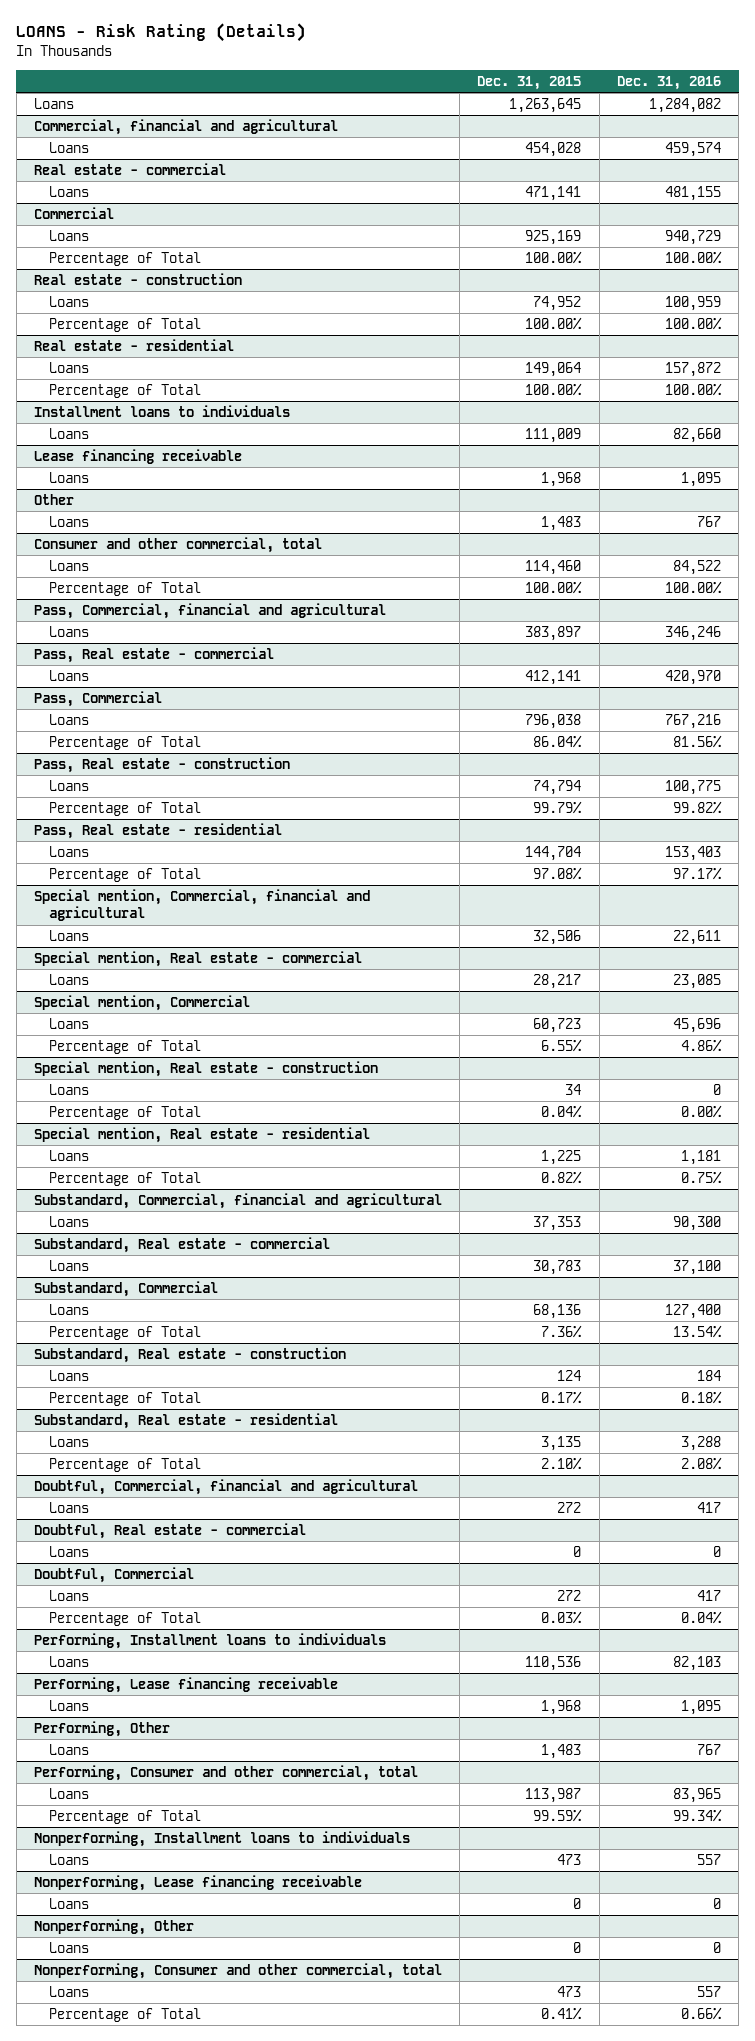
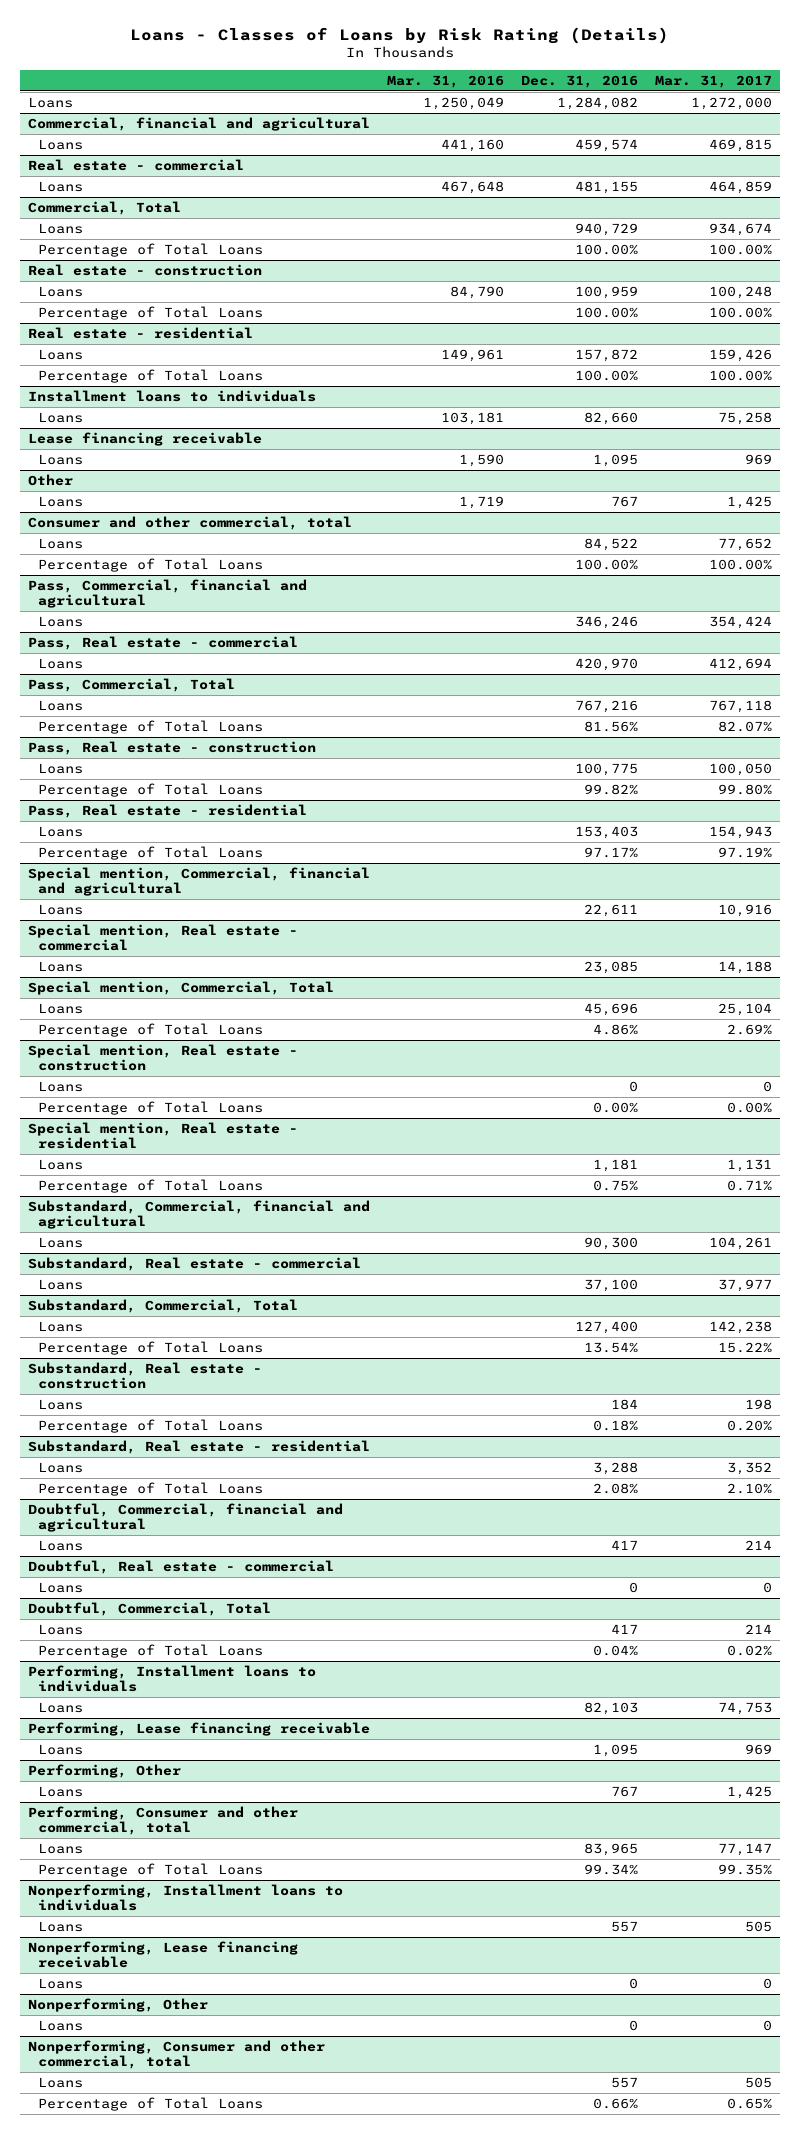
- LOANS - Risk Rating (Details)
+ Loans - Classes of Loans by Risk Rating (Details)
- | Dec. 31, 2015 | Dec. 31, 2016
+ | Mar. 31, 2016 | Dec. 31, 2016 | Mar. 31, 2017
- Commercial
+ Commercial, Total
- Percentage of Total | 100.00% | 100.00%
+ Percentage of Total Loans | | 100.00% | 100.00%
@ Real estate - construction
- Percentage of Total | 100.00% | 100.00%
+ Percentage of Total Loans | | 100.00% | 100.00%
@ Real estate - residential
- Percentage of Total | 100.00% | 100.00%
+ Percentage of Total Loans | | 100.00% | 100.00%
@ Consumer and other commercial, total
- Percentage of Total | 100.00% | 100.00%
+ Percentage of Total Loans | | 100.00% | 100.00%
- Pass, Commercial
+ Pass, Commercial, Total
- Percentage of Total | 86.04% | 81.56%
+ Percentage of Total Loans | | 81.56% | 82.07%
@ Pass, Real estate - construction
- Percentage of Total | 99.79% | 99.82%
+ Percentage of Total Loans | | 99.82% | 99.80%
@ Pass, Real estate - residential
- Percentage of Total | 97.08% | 97.17%
+ Percentage of Total Loans | | 97.17% | 97.19%
- Special mention, Commercial
+ Special mention, Commercial, Total
- Percentage of Total | 6.55% | 4.86%
+ Percentage of Total Loans | | 4.86% | 2.69%
@ Special mention, Real estate - construction
- Percentage of Total | 0.04% | 0.00%
+ Percentage of Total Loans | | 0.00% | 0.00%
@ Special mention, Real estate - residential
- Percentage of Total | 0.82% | 0.75%
+ Percentage of Total Loans | | 0.75% | 0.71%
- Substandard, Commercial
+ Substandard, Commercial, Total
- Percentage of Total | 7.36% | 13.54%
+ Percentage of Total Loans | | 13.54% | 15.22%
@ Substandard, Real estate - construction
- Percentage of Total | 0.17% | 0.18%
+ Percentage of Total Loans | | 0.18% | 0.20%
@ Substandard, Real estate - residential
- Percentage of Total | 2.10% | 2.08%
+ Percentage of Total Loans | | 2.08% | 2.10%
- Doubtful, Commercial
+ Doubtful, Commercial, Total
- Percentage of Total | 0.03% | 0.04%
+ Percentage of Total Loans | | 0.04% | 0.02%
@ Performing, Consumer and other commercial, total
- Percentage of Total | 99.59% | 99.34%
+ Percentage of Total Loans | | 99.34% | 99.35%
@ Nonperforming, Consumer and other commercial, total
- Percentage of Total | 0.41% | 0.66%
+ Percentage of Total Loans | | 0.66% | 0.65%

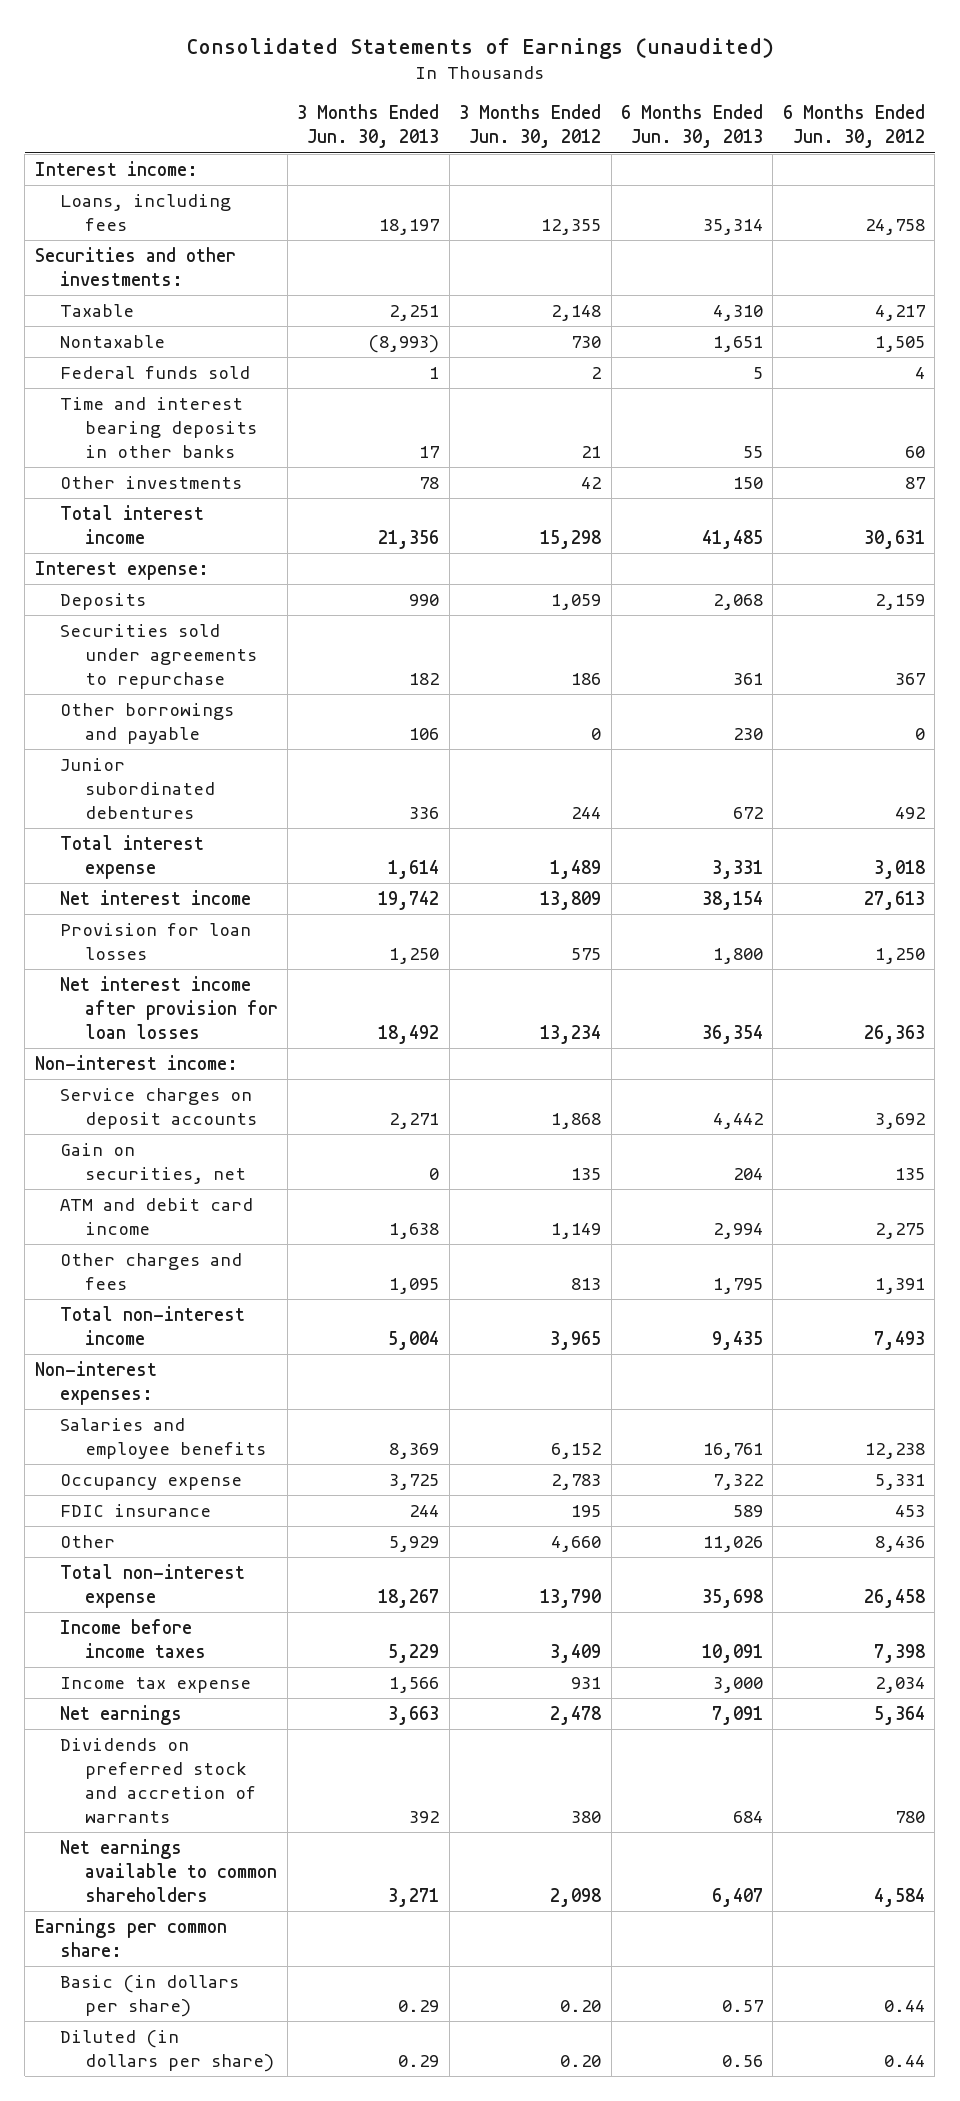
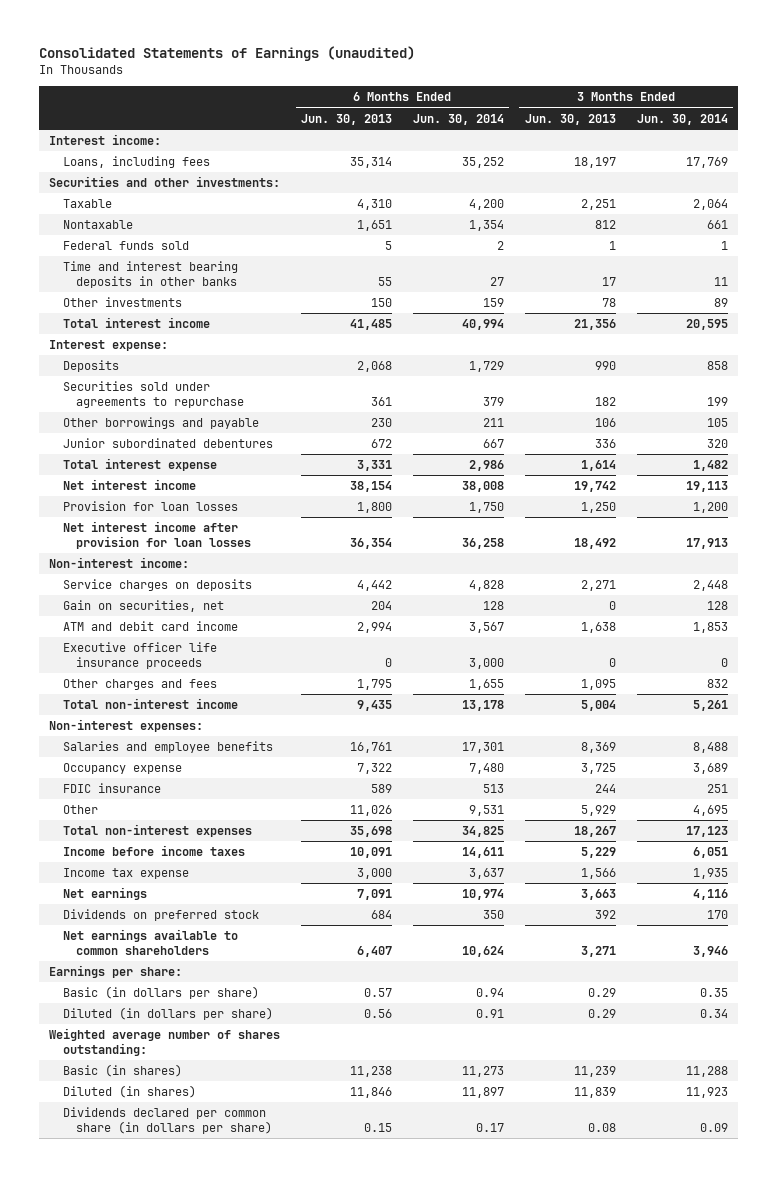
- | 3 Months Ended Jun. 30, 2013 | 3 Months Ended Jun. 30, 2012 | 6 Months Ended Jun. 30, 2013 | 6 Months Ended Jun. 30, 2012
+ | 6 Months Ended Jun. 30, 2013 | 6 Months Ended Jun. 30, 2014 | 3 Months Ended Jun. 30, 2013 | 3 Months Ended Jun. 30, 2014
- Nontaxable | (8,993) | 730 | 1,651 | 1,505
+ Nontaxable | 1,651 | 1,354 | 812 | 661
- Service charges on deposit accounts | 2,271 | 1,868 | 4,442 | 3,692
+ Service charges on deposits | 4,442 | 4,828 | 2,271 | 2,448
+ Executive officer life insurance proceeds | 0 | 3,000 | 0 | 0
- Total non-interest expense | 18,267 | 13,790 | 35,698 | 26,458
+ Total non-interest expenses | 35,698 | 34,825 | 18,267 | 17,123
- Dividends on preferred stock and accretion of warrants | 392 | 380 | 684 | 780
+ Dividends on preferred stock | 684 | 350 | 392 | 170
- Earnings per common share:
+ Earnings per share:
+ Weighted average number of shares outstanding:
+ Basic (in shares) | 11,238 | 11,273 | 11,239 | 11,288
+ Diluted (in shares) | 11,846 | 11,897 | 11,839 | 11,923
+ Dividends declared per common share (in dollars per share) | 0.15 | 0.17 | 0.08 | 0.09

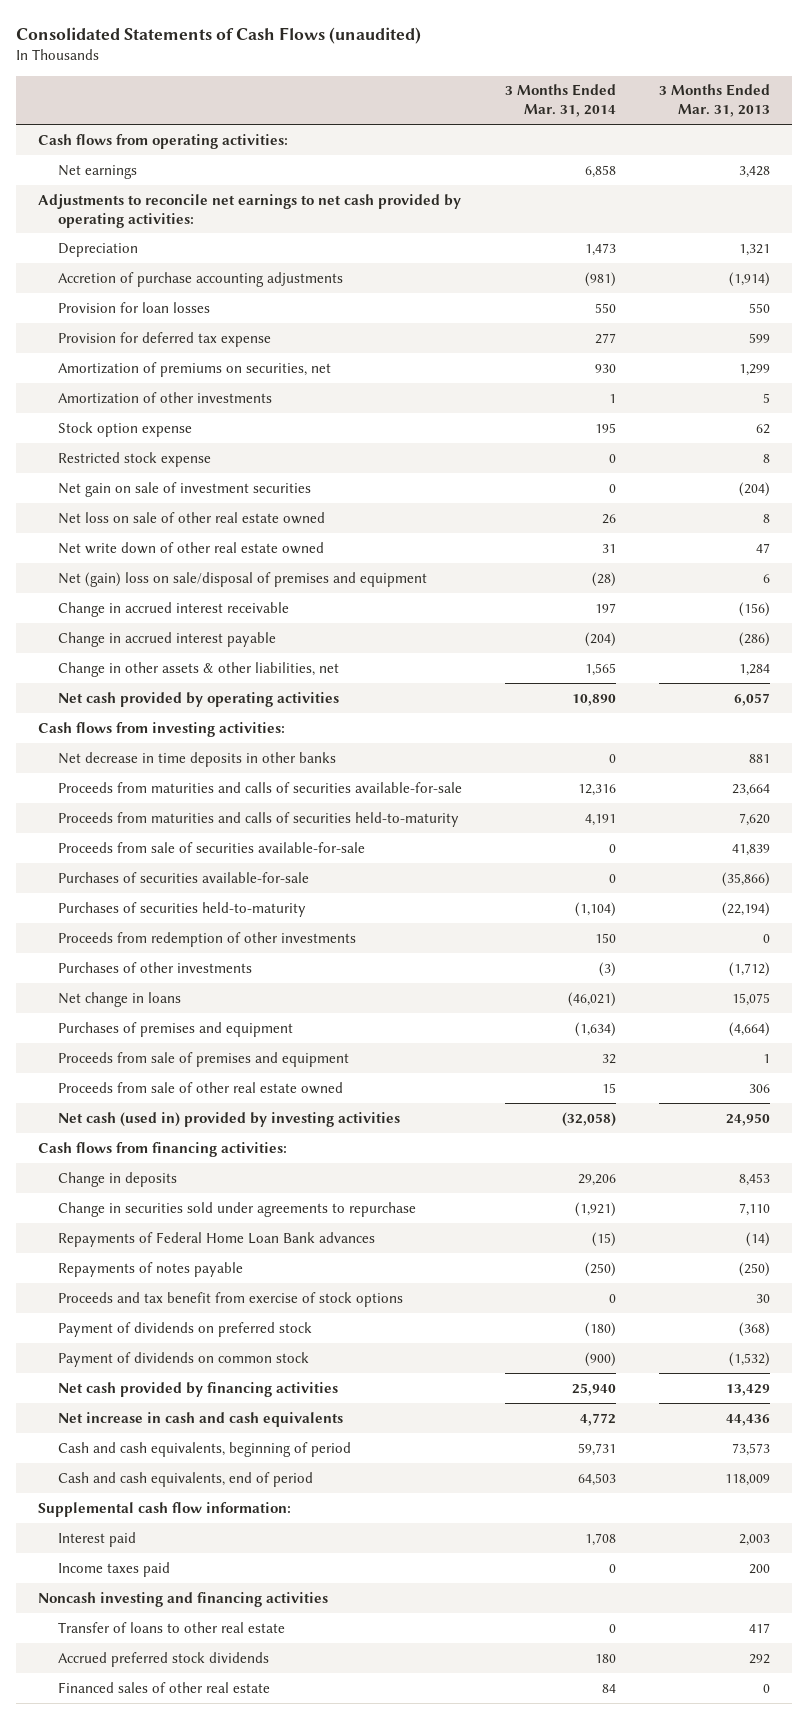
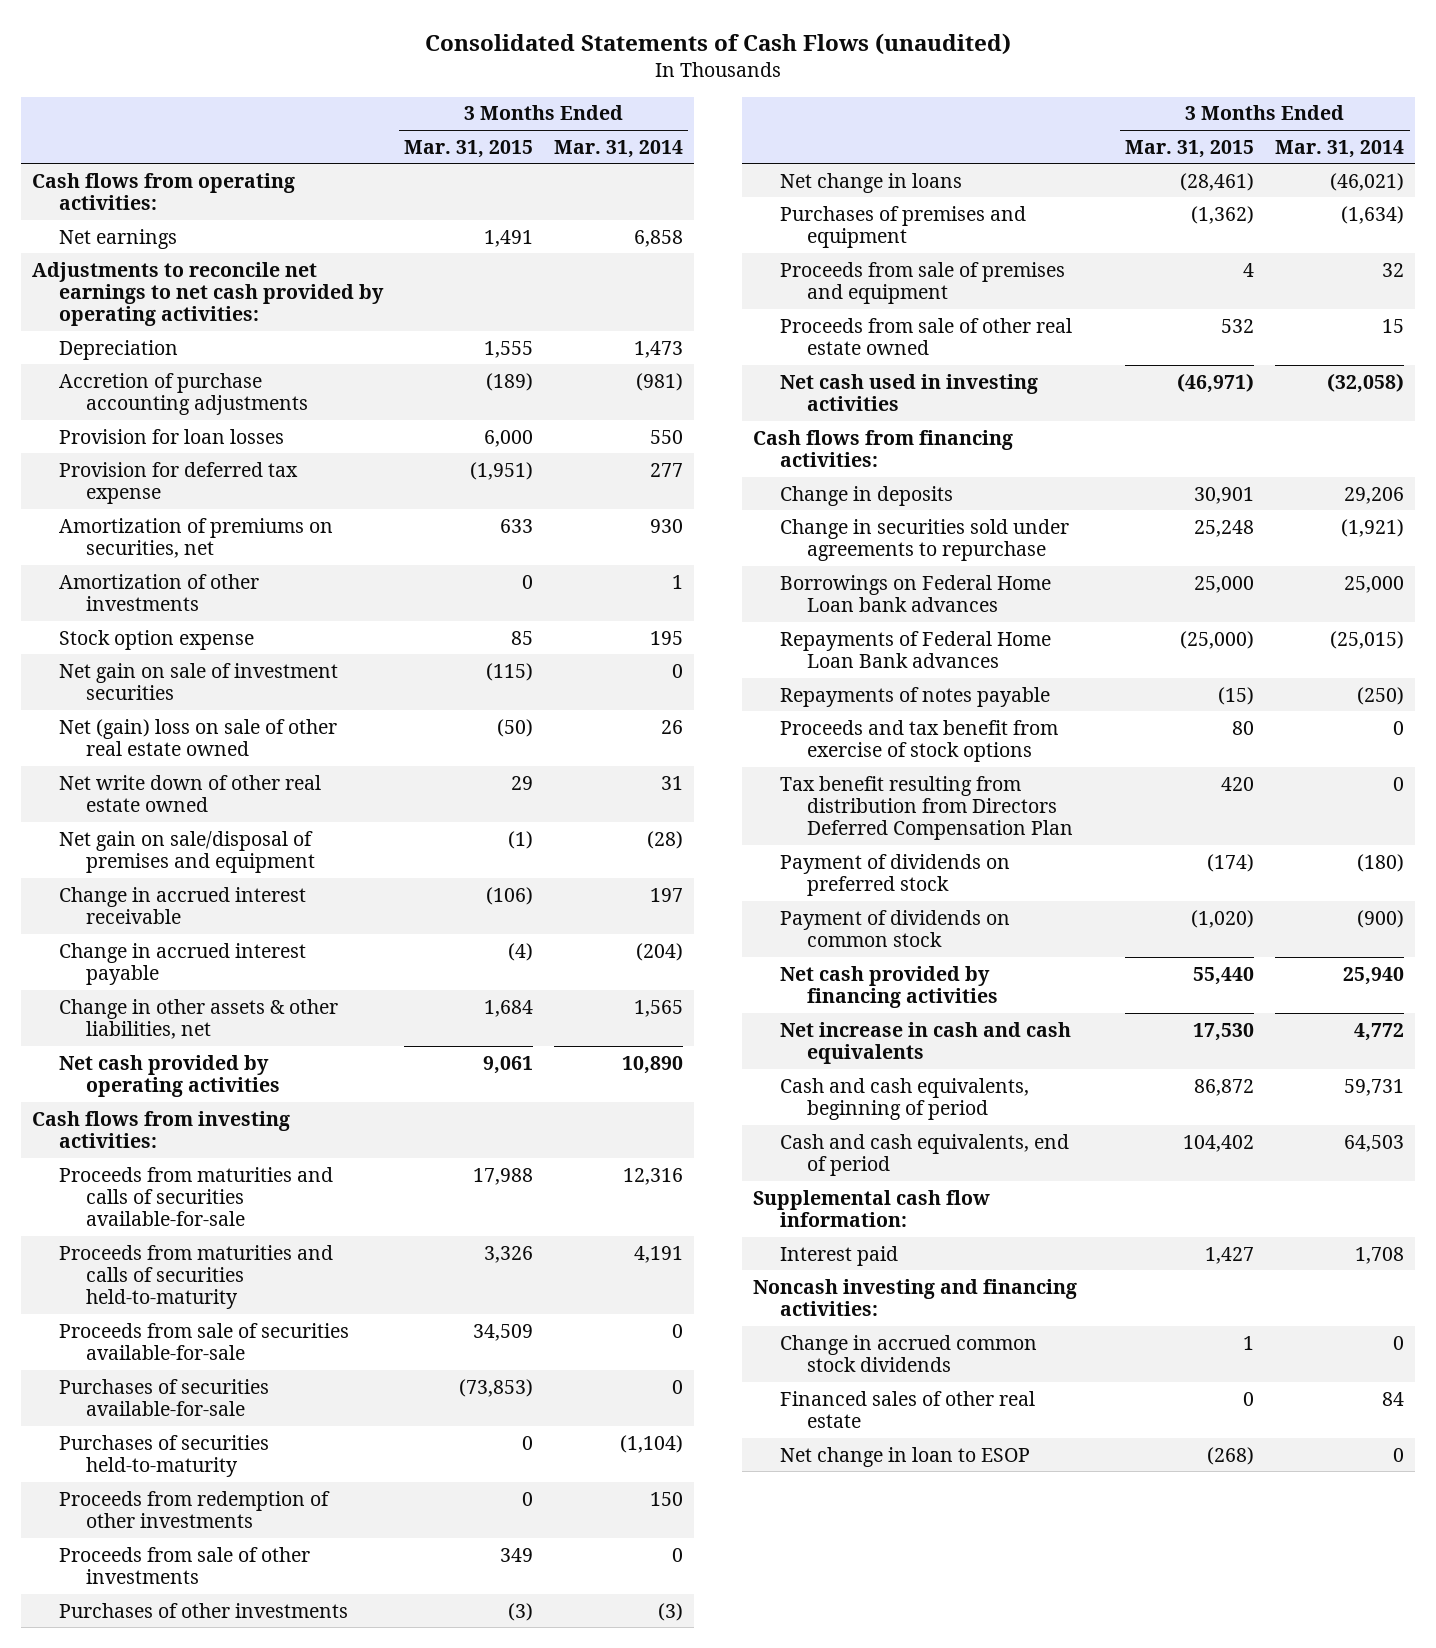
- | 3 Months Ended Mar. 31, 2014 | 3 Months Ended Mar. 31, 2013
+ | 3 Months Ended Mar. 31, 2015 | 3 Months Ended Mar. 31, 2014
- Restricted stock expense | 0 | 8
- Net loss on sale of other real estate owned | 26 | 8
+ Net (gain) loss on sale of other real estate owned | (50) | 26
- Net (gain) loss on sale/disposal of premises and equipment | (28) | 6
+ Net gain on sale/disposal of premises and equipment | (1) | (28)
- Net decrease in time deposits in other banks | 0 | 881
+ Proceeds from sale of other investments | 349 | 0
- Net cash (used in) provided by investing activities | (32,058) | 24,950
+ Net cash used in investing activities | (46,971) | (32,058)
- Repayments of Federal Home Loan Bank advances | (15) | (14)
+ Borrowings on Federal Home Loan bank advances | 25,000 | 25,000
+ Repayments of Federal Home Loan Bank advances | (25,000) | (25,015)
+ Tax benefit resulting from distribution from Directors Deferred Compensation Plan | 420 | 0
- Income taxes paid | 0 | 200
- Noncash investing and financing activities
- Transfer of loans to other real estate | 0 | 417
- Accrued preferred stock dividends | 180 | 292
+ Noncash investing and financing activities:
+ Change in accrued common stock dividends | 1 | 0
+ Net change in loan to ESOP | (268) | 0

